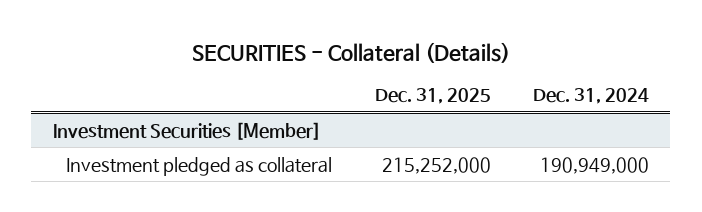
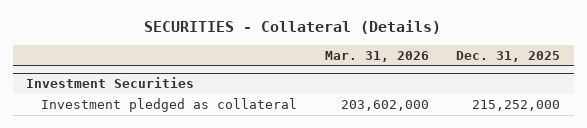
- | Dec. 31, 2025 | Dec. 31, 2024
+ | Mar. 31, 2026 | Dec. 31, 2025
- Investment Securities [Member]
+ Investment Securities

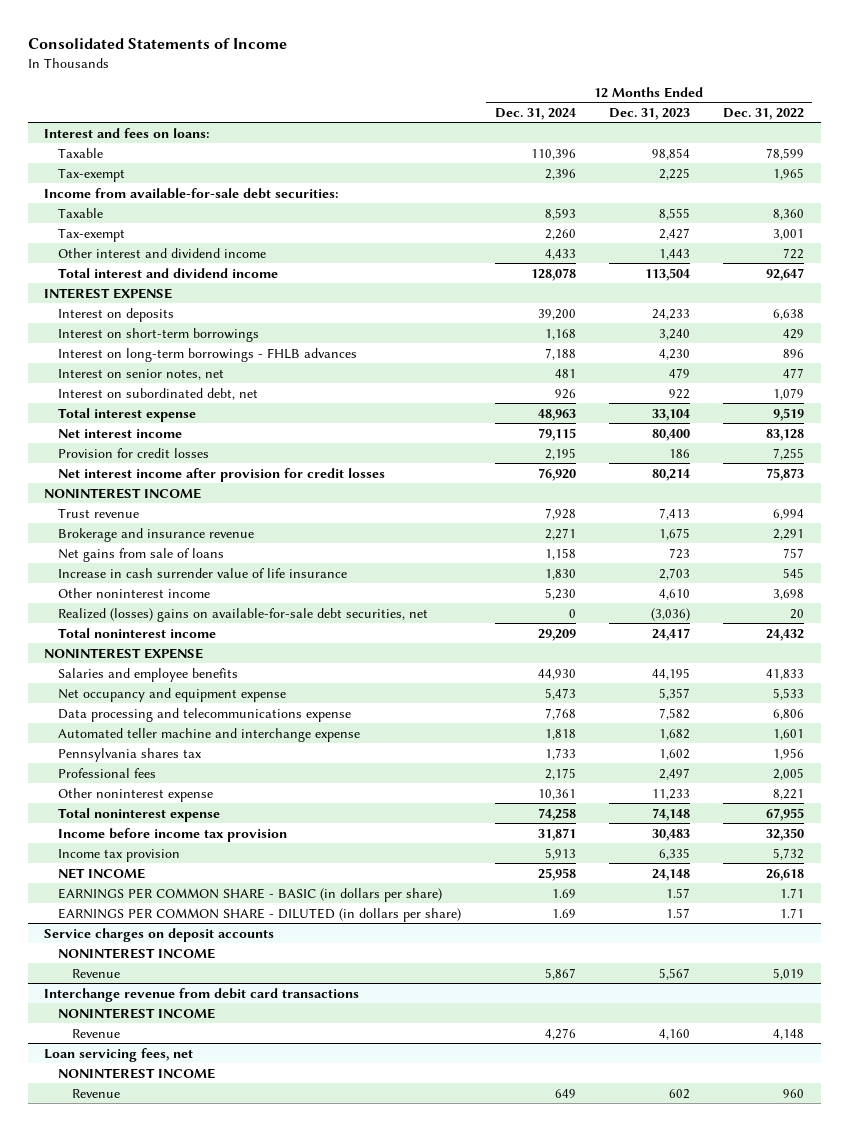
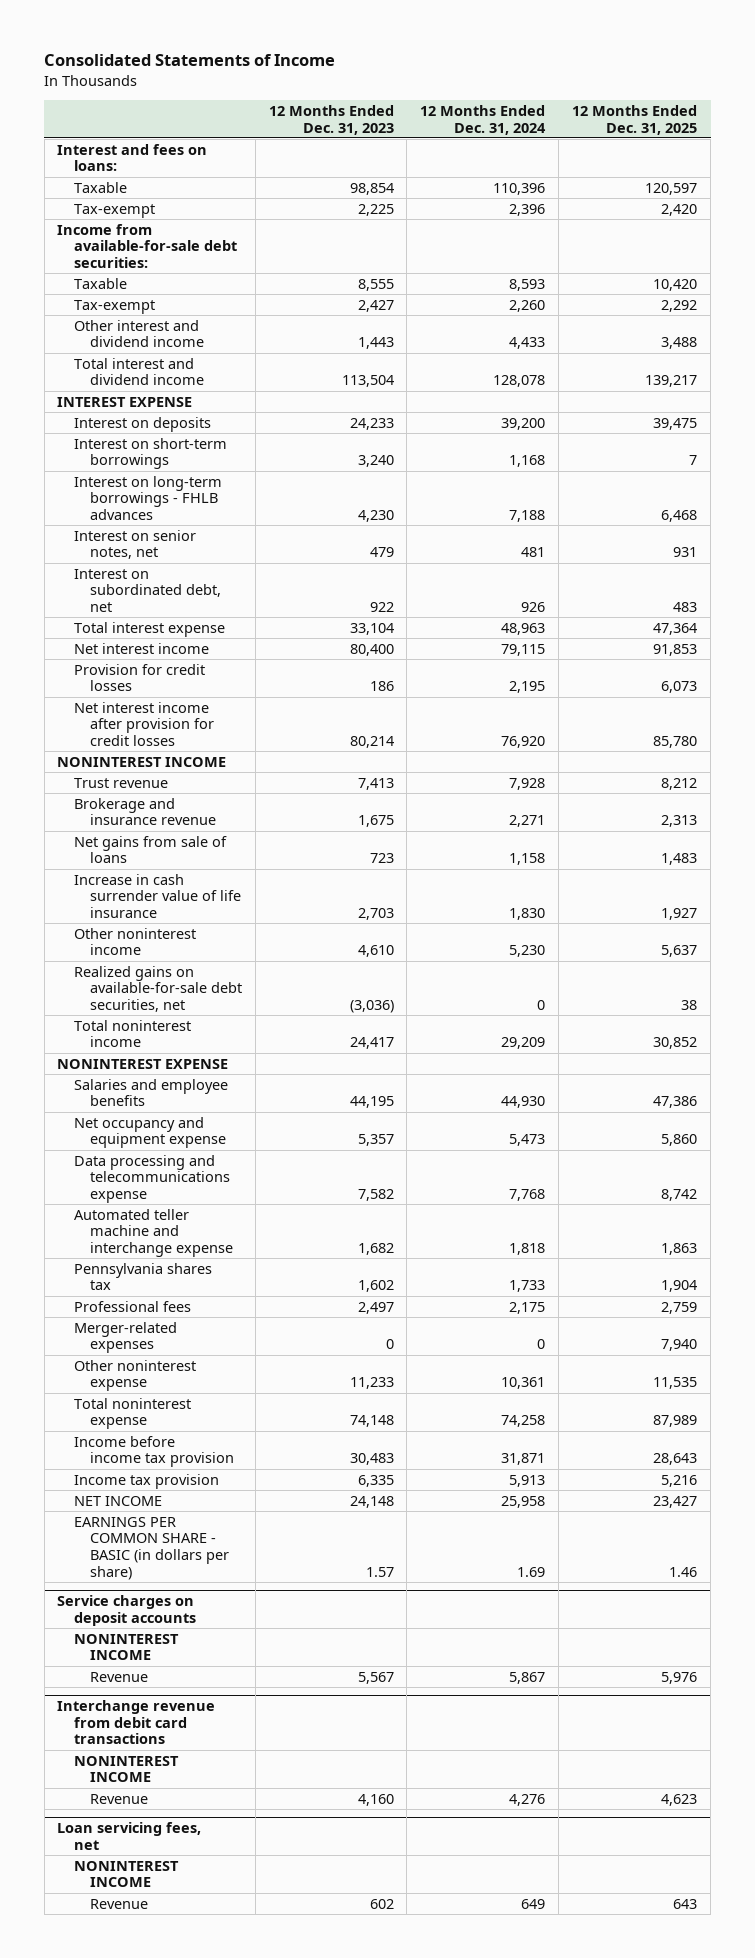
- | 12 Months Ended Dec. 31, 2024 | 12 Months Ended Dec. 31, 2023 | 12 Months Ended Dec. 31, 2022
+ | 12 Months Ended Dec. 31, 2023 | 12 Months Ended Dec. 31, 2024 | 12 Months Ended Dec. 31, 2025
- Realized (losses) gains on available-for-sale debt securities, net | 0 | (3,036) | 20
+ Realized gains on available-for-sale debt securities, net | (3,036) | 0 | 38
+ Merger-related expenses | 0 | 0 | 7,940
- EARNINGS PER COMMON SHARE - DILUTED (in dollars per share) | 1.69 | 1.57 | 1.71

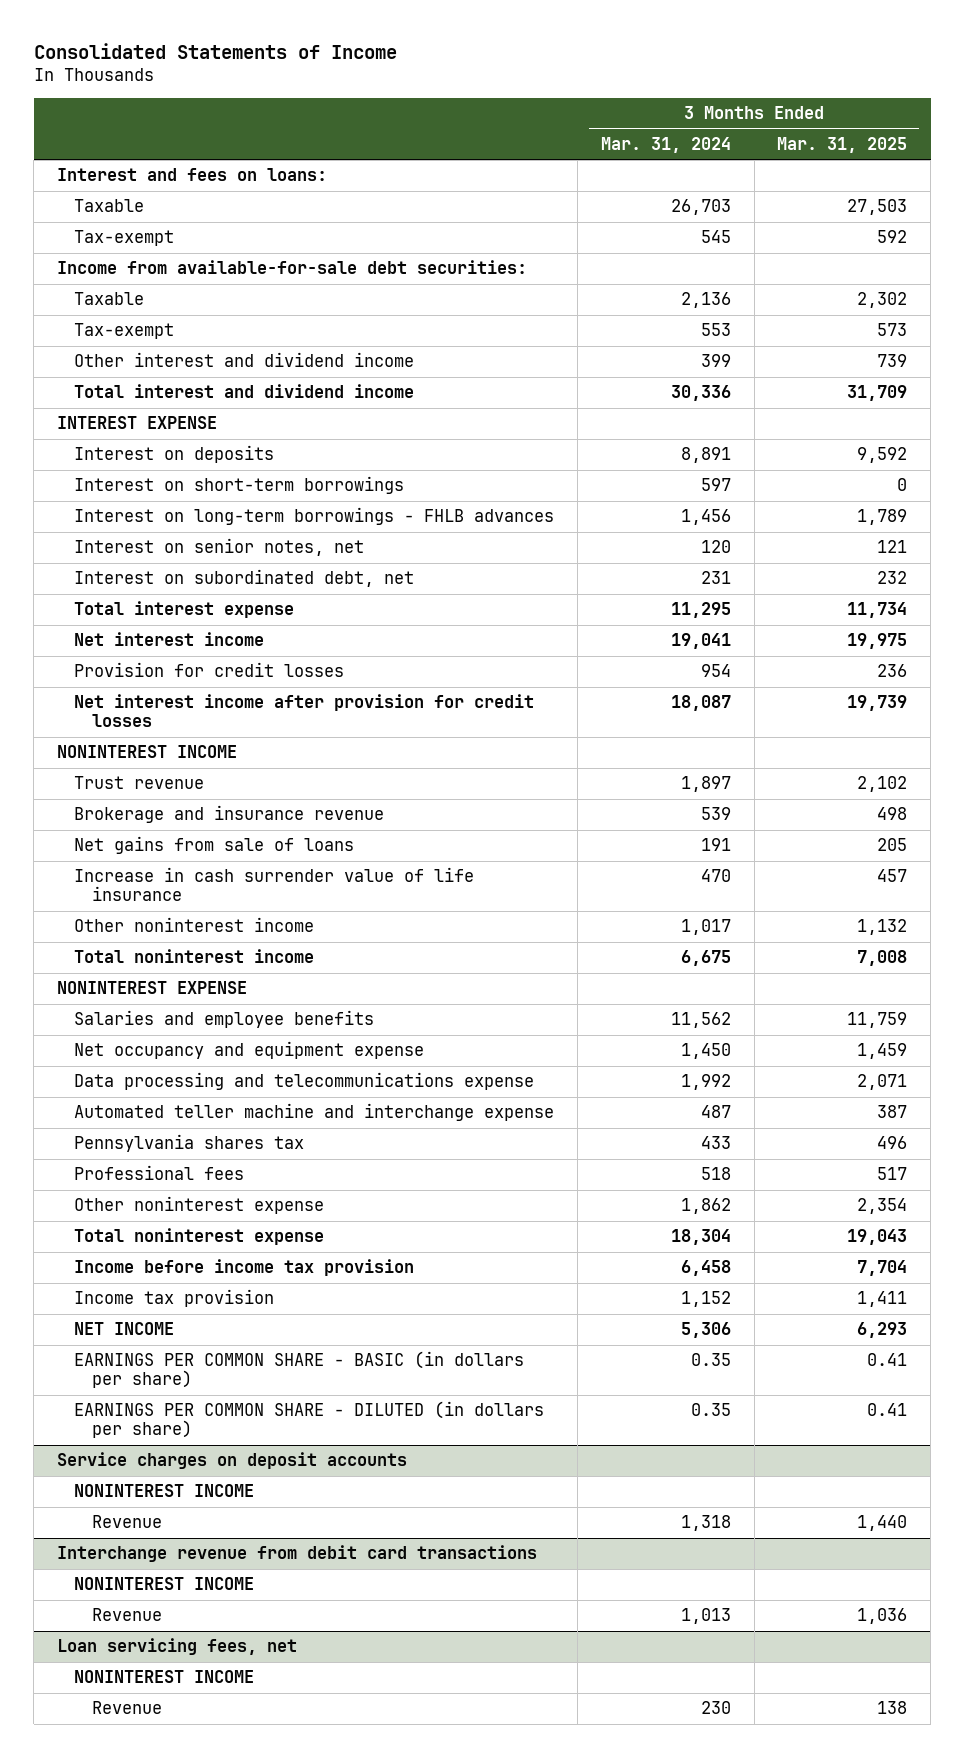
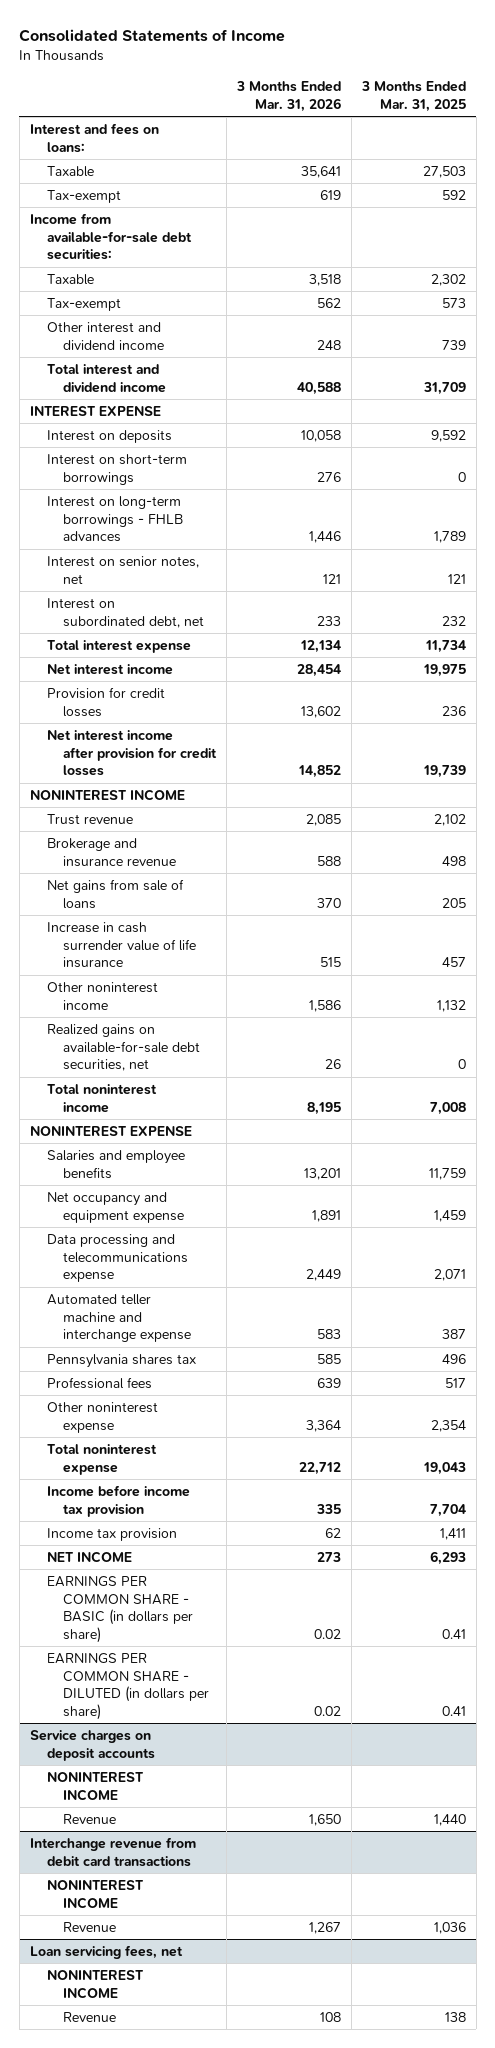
- | 3 Months Ended Mar. 31, 2024 | 3 Months Ended Mar. 31, 2025
+ | 3 Months Ended Mar. 31, 2026 | 3 Months Ended Mar. 31, 2025
+ Realized gains on available-for-sale debt securities, net | 26 | 0

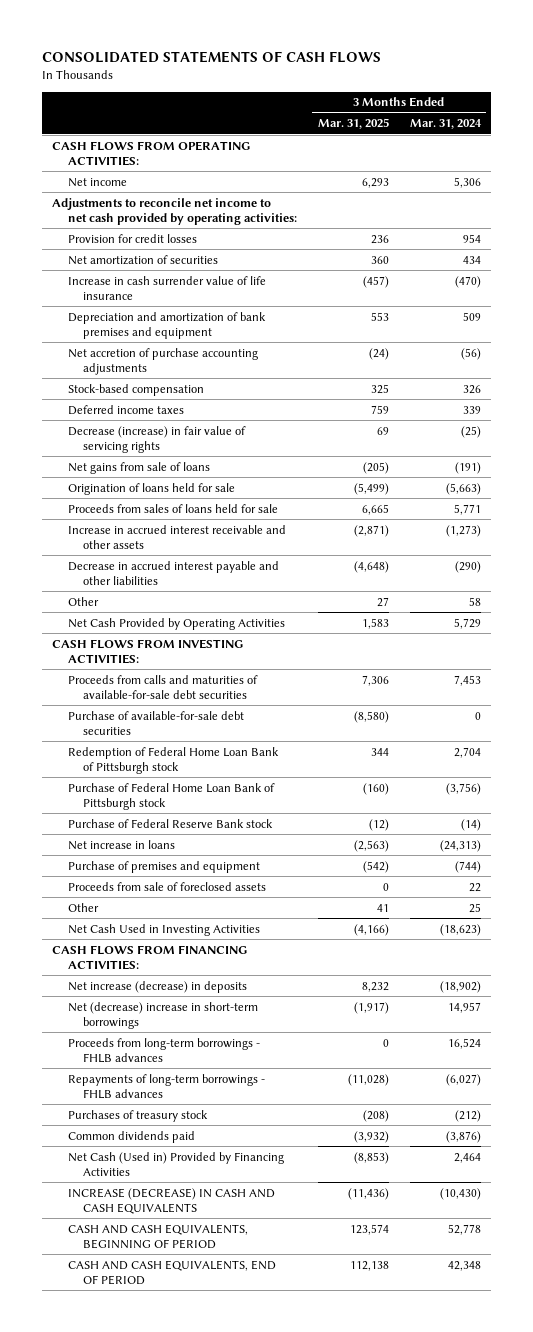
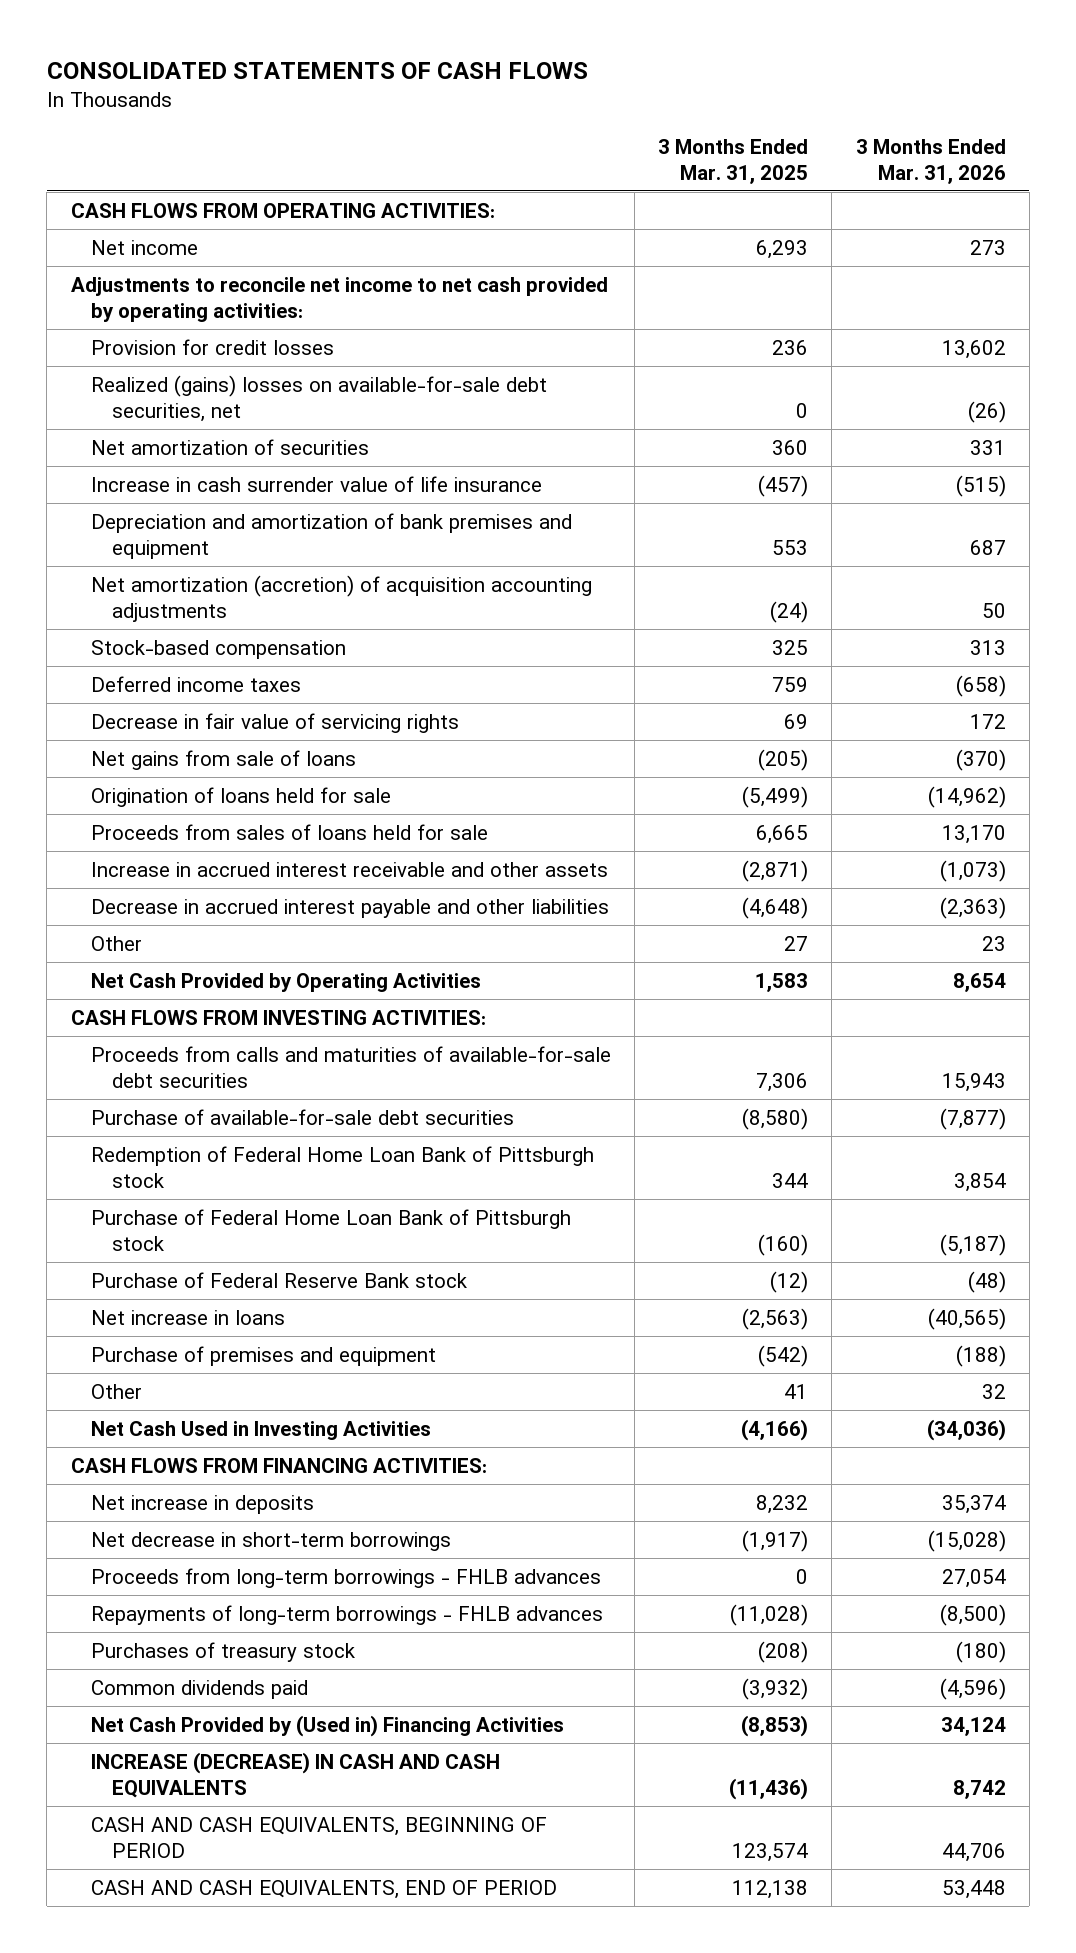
- | 3 Months Ended Mar. 31, 2025 | 3 Months Ended Mar. 31, 2024
+ | 3 Months Ended Mar. 31, 2025 | 3 Months Ended Mar. 31, 2026
+ Realized (gains) losses on available-for-sale debt securities, net | 0 | (26)
- Net accretion of purchase accounting adjustments | (24) | (56)
+ Net amortization (accretion) of acquisition accounting adjustments | (24) | 50
- Decrease (increase) in fair value of servicing rights | 69 | (25)
+ Decrease in fair value of servicing rights | 69 | 172
- Proceeds from sale of foreclosed assets | 0 | 22
- Net increase (decrease) in deposits | 8,232 | (18,902)
- Net (decrease) increase in short-term borrowings | (1,917) | 14,957
+ Net increase in deposits | 8,232 | 35,374
+ Net decrease in short-term borrowings | (1,917) | (15,028)
- Net Cash (Used in) Provided by Financing Activities | (8,853) | 2,464
+ Net Cash Provided by (Used in) Financing Activities | (8,853) | 34,124

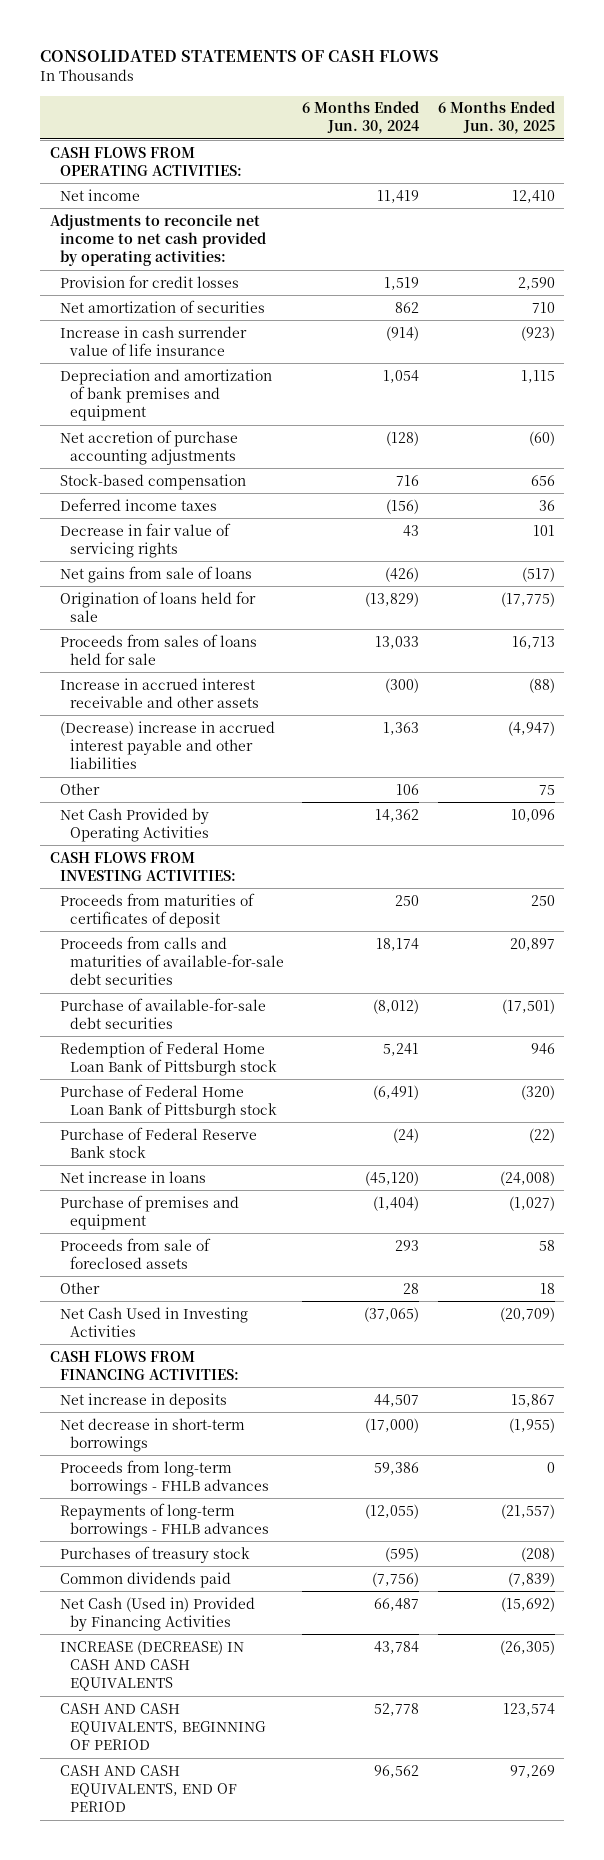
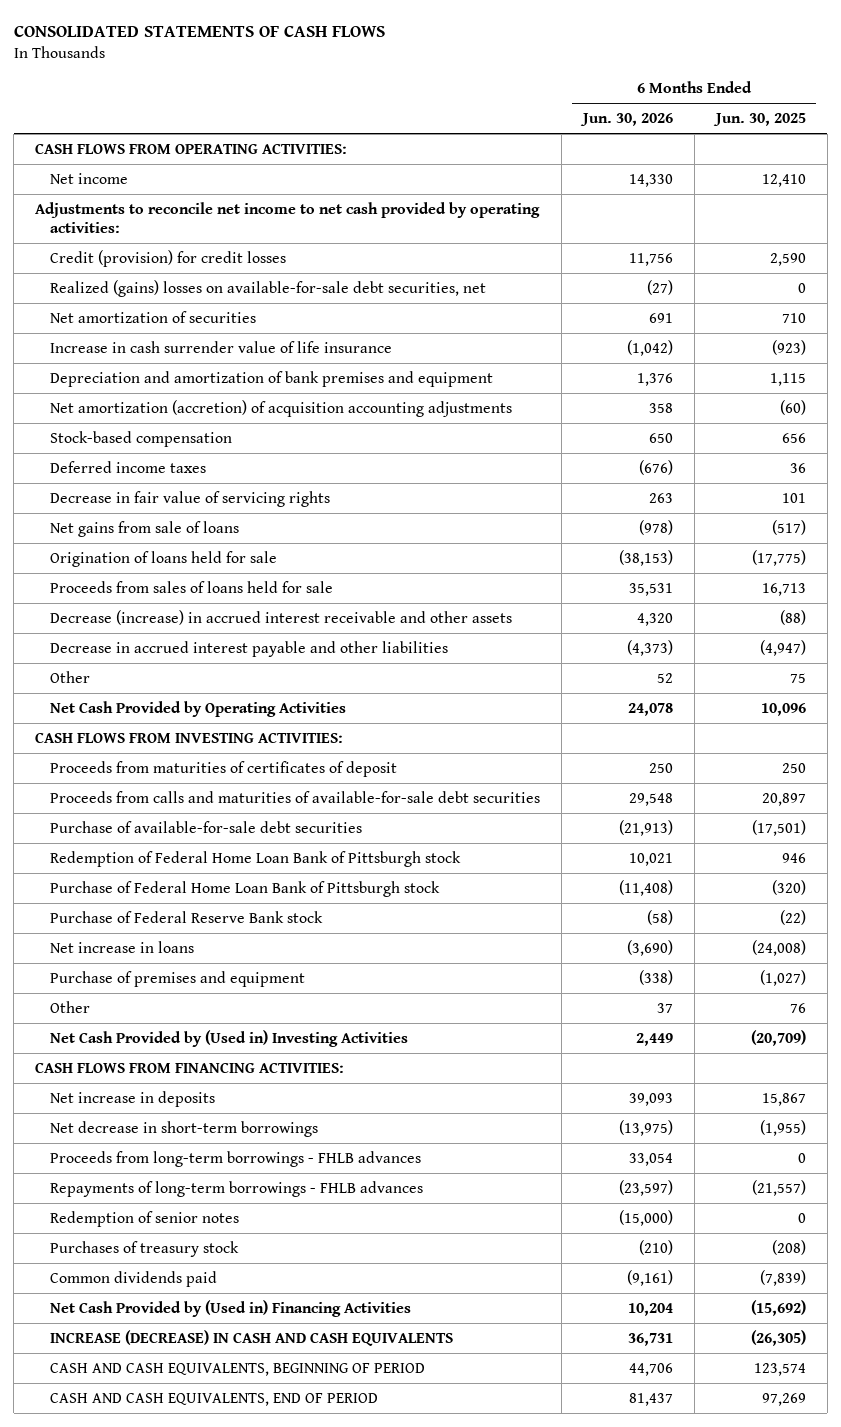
- | 6 Months Ended Jun. 30, 2024 | 6 Months Ended Jun. 30, 2025
+ | 6 Months Ended Jun. 30, 2026 | 6 Months Ended Jun. 30, 2025
- Provision for credit losses | 1,519 | 2,590
+ Credit (provision) for credit losses | 11,756 | 2,590
+ Realized (gains) losses on available-for-sale debt securities, net | (27) | 0
- Net accretion of purchase accounting adjustments | (128) | (60)
+ Net amortization (accretion) of acquisition accounting adjustments | 358 | (60)
- Increase in accrued interest receivable and other assets | (300) | (88)
- (Decrease) increase in accrued interest payable and other liabilities | 1,363 | (4,947)
+ Decrease (increase) in accrued interest receivable and other assets | 4,320 | (88)
+ Decrease in accrued interest payable and other liabilities | (4,373) | (4,947)
- Proceeds from sale of foreclosed assets | 293 | 58
- Other | 28 | 18
- Net Cash Used in Investing Activities | (37,065) | (20,709)
+ Other | 37 | 76
+ Net Cash Provided by (Used in) Investing Activities | 2,449 | (20,709)
+ Redemption of senior notes | (15,000) | 0
- Net Cash (Used in) Provided by Financing Activities | 66,487 | (15,692)
+ Net Cash Provided by (Used in) Financing Activities | 10,204 | (15,692)

